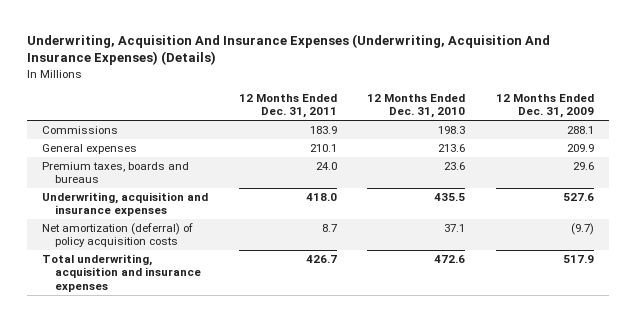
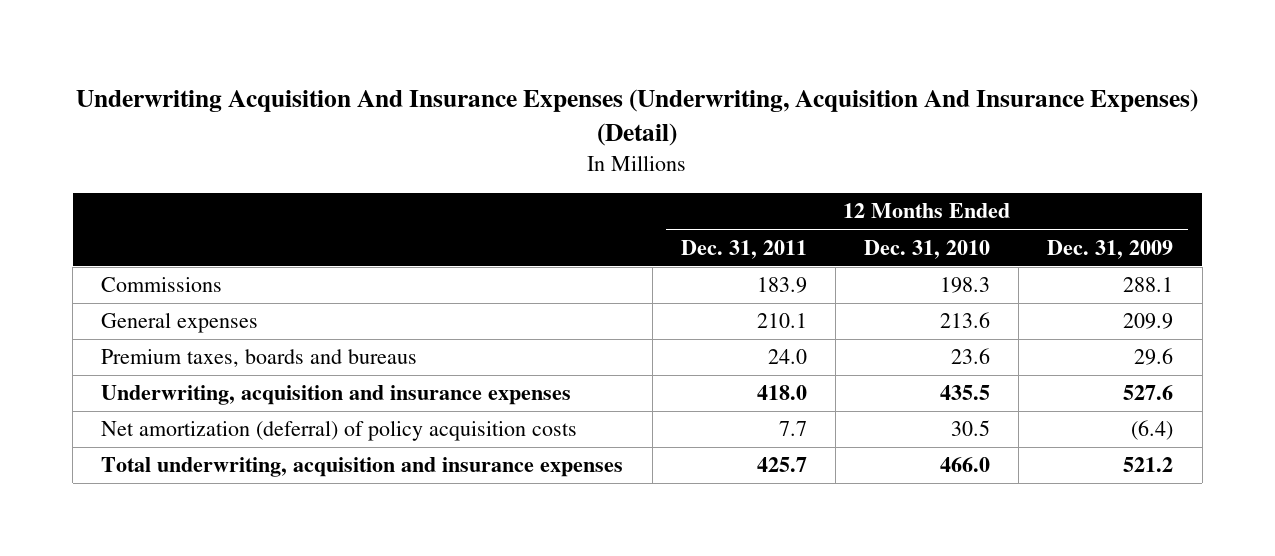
- Underwriting, Acquisition And Insurance Expenses (Underwriting, Acquisition And Insurance Expenses) (Details)
+ Underwriting Acquisition And Insurance Expenses (Underwriting, Acquisition And Insurance Expenses) (Detail)
- Net amortization (deferral) of policy acquisition costs | 8.7 | 37.1 | (9.7)
- Total underwriting, acquisition and insurance expenses | 426.7 | 472.6 | 517.9
+ Net amortization (deferral) of policy acquisition costs | 7.7 | 30.5 | (6.4)
+ Total underwriting, acquisition and insurance expenses | 425.7 | 466.0 | 521.2

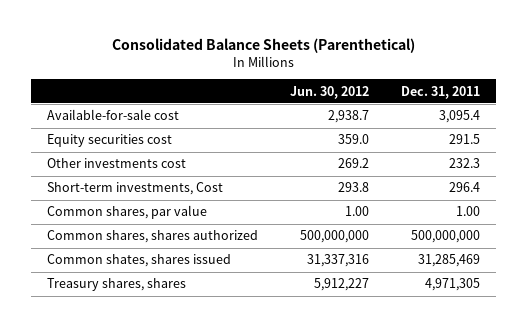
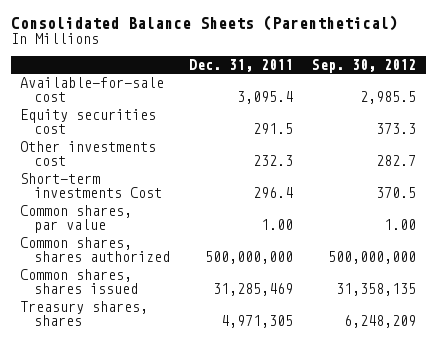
- | Jun. 30, 2012 | Dec. 31, 2011
+ | Dec. 31, 2011 | Sep. 30, 2012
- Short-term investments, Cost | 293.8 | 296.4
+ Short-term investments Cost | 296.4 | 370.5
- Common shates, shares issued | 31,337,316 | 31,285,469
+ Common shares, shares issued | 31,285,469 | 31,358,135

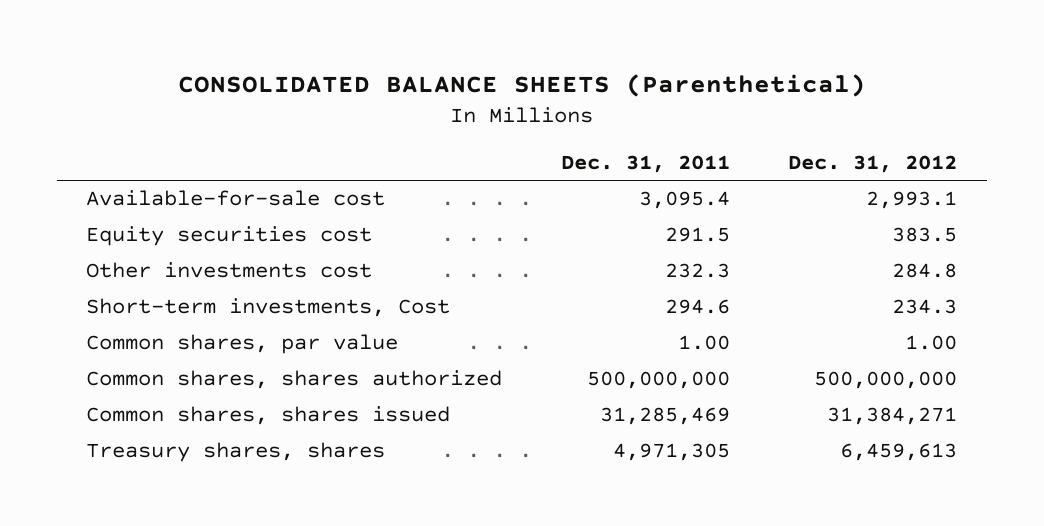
- Consolidated Balance Sheets (Parenthetical)
+ CONSOLIDATED BALANCE SHEETS (Parenthetical)
- | Dec. 31, 2011 | Sep. 30, 2012
+ | Dec. 31, 2011 | Dec. 31, 2012
- Short-term investments Cost | 296.4 | 370.5
+ Short-term investments, Cost | 294.6 | 234.3

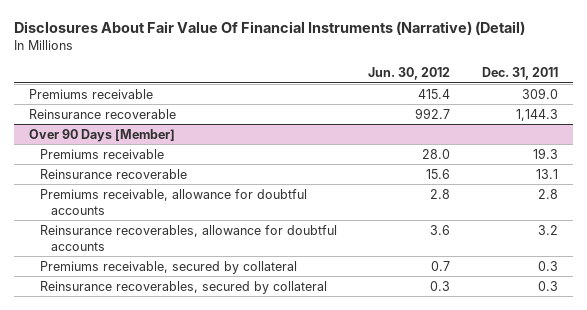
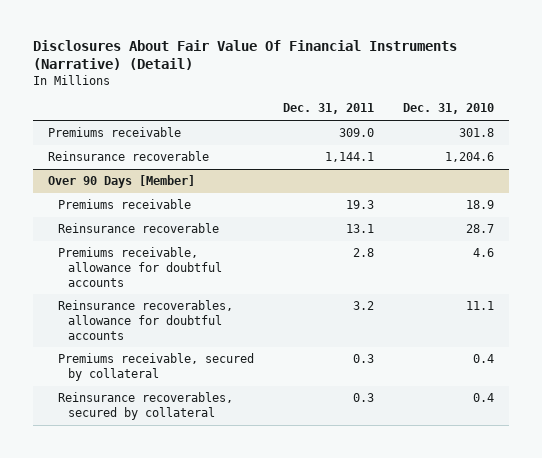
- | Jun. 30, 2012 | Dec. 31, 2011
+ | Dec. 31, 2011 | Dec. 31, 2010
- Reinsurance recoverable | 992.7 | 1,144.3
+ Reinsurance recoverable | 1,144.1 | 1,204.6

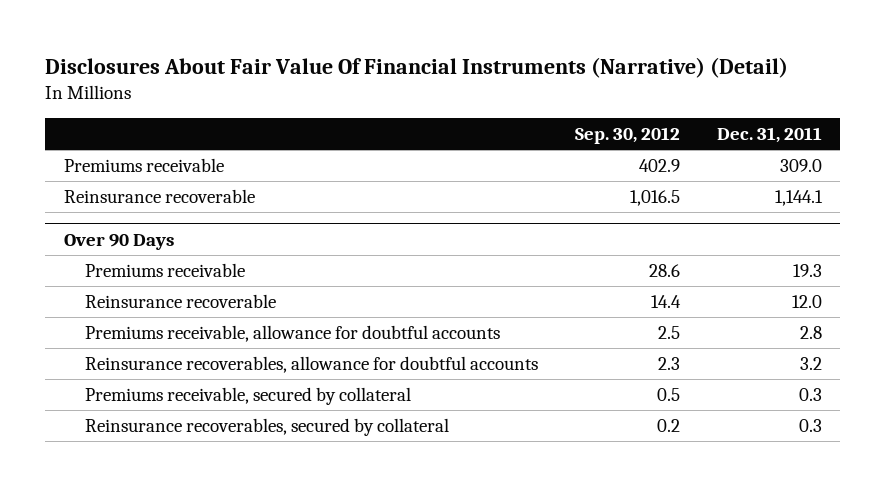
- | Dec. 31, 2011 | Dec. 31, 2010
+ | Sep. 30, 2012 | Dec. 31, 2011
- Over 90 Days [Member]
+ Over 90 Days
- Reinsurance recoverable | 13.1 | 28.7
+ Reinsurance recoverable | 14.4 | 12.0

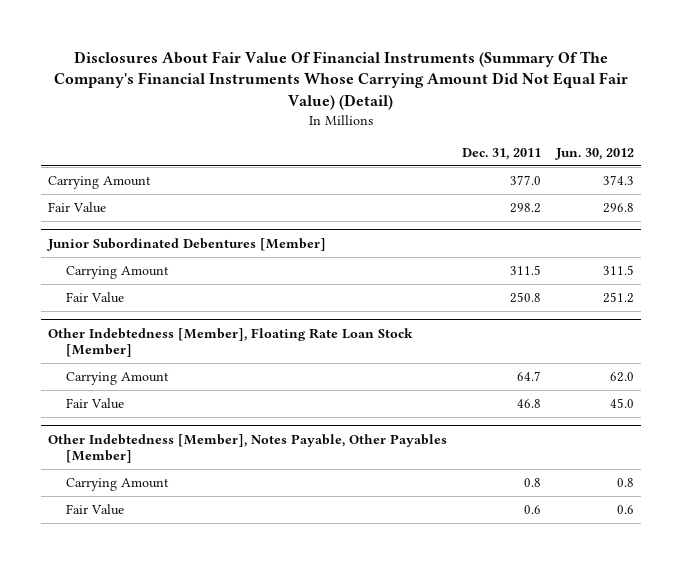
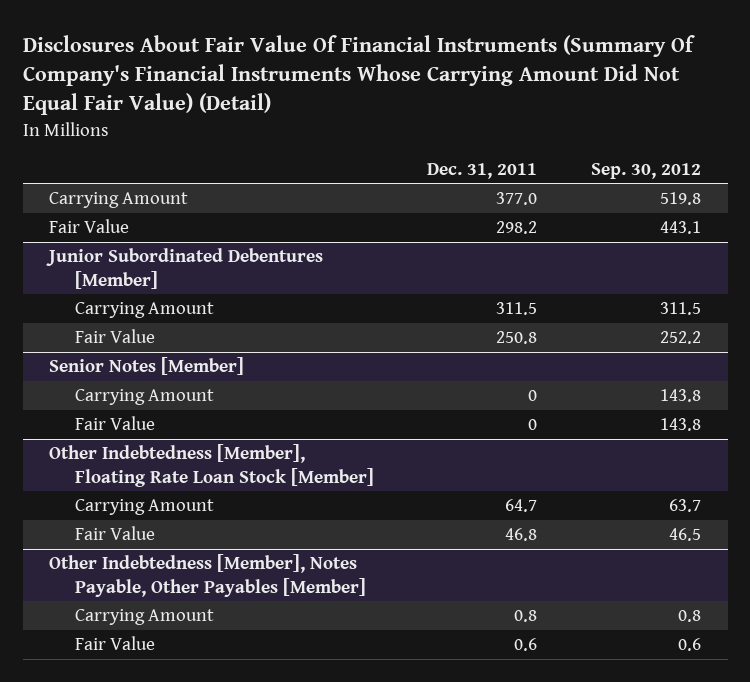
- Disclosures About Fair Value Of Financial Instruments (Summary Of The Company's Financial Instruments Whose Carrying Amount Did Not Equal Fair Value) (Detail)
+ Disclosures About Fair Value Of Financial Instruments (Summary Of Company's Financial Instruments Whose Carrying Amount Did Not Equal Fair Value) (Detail)
- | Dec. 31, 2011 | Jun. 30, 2012
+ | Dec. 31, 2011 | Sep. 30, 2012
+ Senior Notes [Member]
+ Carrying Amount | 0 | 143.8
+ Fair Value | 0 | 143.8

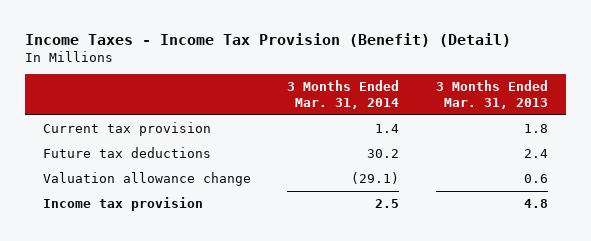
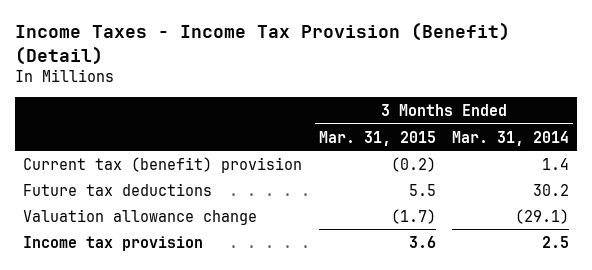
- | 3 Months Ended Mar. 31, 2014 | 3 Months Ended Mar. 31, 2013
+ | 3 Months Ended Mar. 31, 2015 | 3 Months Ended Mar. 31, 2014
- Current tax provision | 1.4 | 1.8
+ Current tax (benefit) provision | (0.2) | 1.4

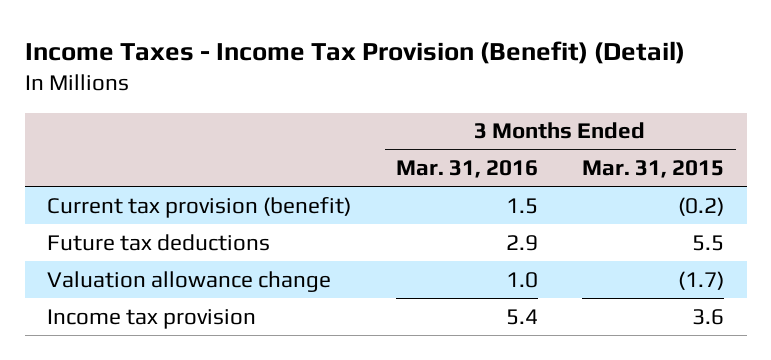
- | 3 Months Ended Mar. 31, 2015 | 3 Months Ended Mar. 31, 2014
+ | 3 Months Ended Mar. 31, 2016 | 3 Months Ended Mar. 31, 2015
- Current tax (benefit) provision | (0.2) | 1.4
+ Current tax provision (benefit) | 1.5 | (0.2)

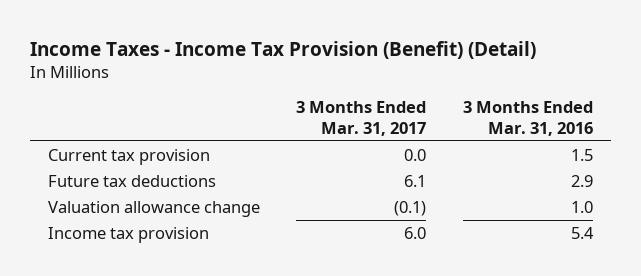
- | 3 Months Ended Mar. 31, 2016 | 3 Months Ended Mar. 31, 2015
+ | 3 Months Ended Mar. 31, 2017 | 3 Months Ended Mar. 31, 2016
- Current tax provision (benefit) | 1.5 | (0.2)
+ Current tax provision | 0.0 | 1.5

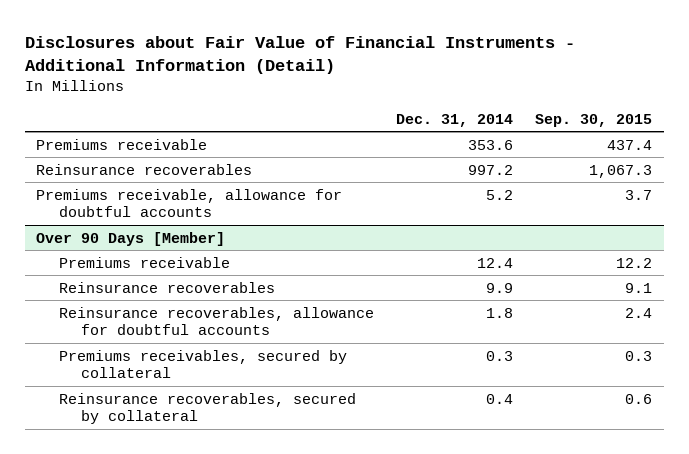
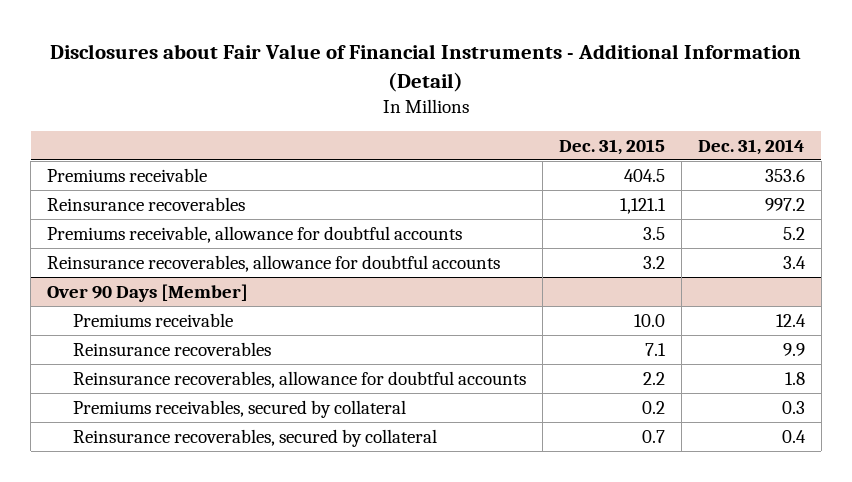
- | Dec. 31, 2014 | Sep. 30, 2015
+ | Dec. 31, 2015 | Dec. 31, 2014
+ Reinsurance recoverables, allowance for doubtful accounts | 3.2 | 3.4

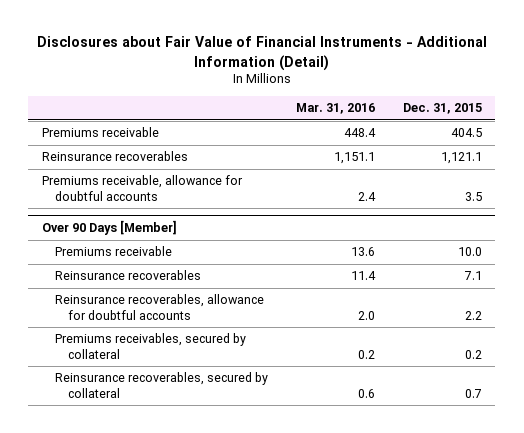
- | Dec. 31, 2015 | Dec. 31, 2014
+ | Mar. 31, 2016 | Dec. 31, 2015
- Reinsurance recoverables, allowance for doubtful accounts | 3.2 | 3.4

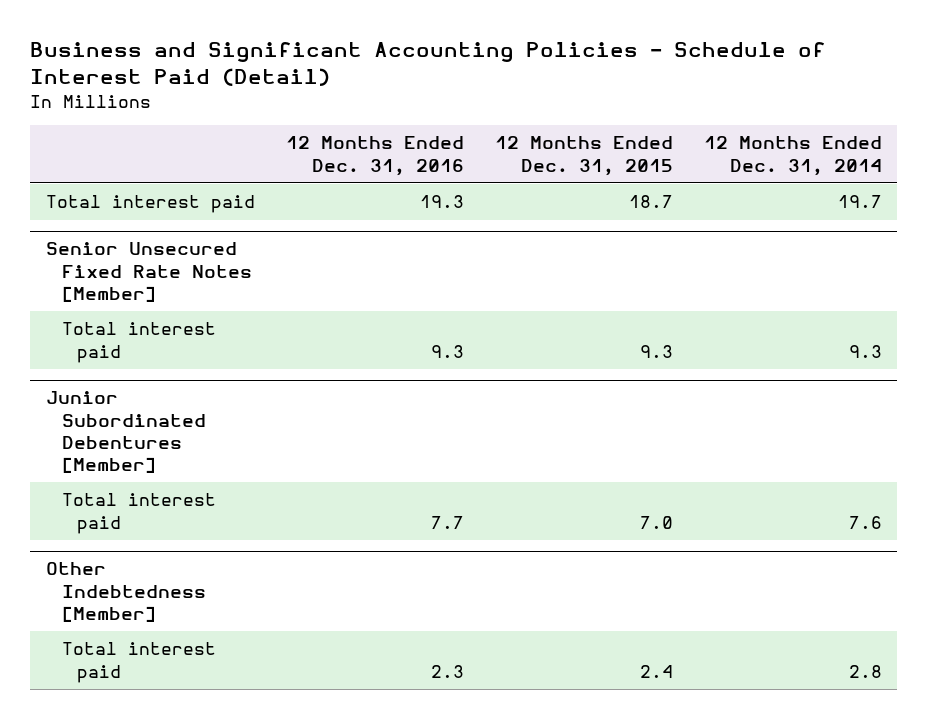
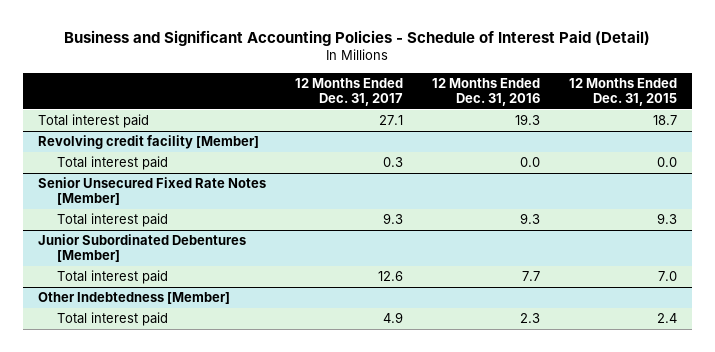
- | 12 Months Ended Dec. 31, 2016 | 12 Months Ended Dec. 31, 2015 | 12 Months Ended Dec. 31, 2014
+ | 12 Months Ended Dec. 31, 2017 | 12 Months Ended Dec. 31, 2016 | 12 Months Ended Dec. 31, 2015
+ Revolving credit facility [Member]
+ Total interest paid | 0.3 | 0.0 | 0.0

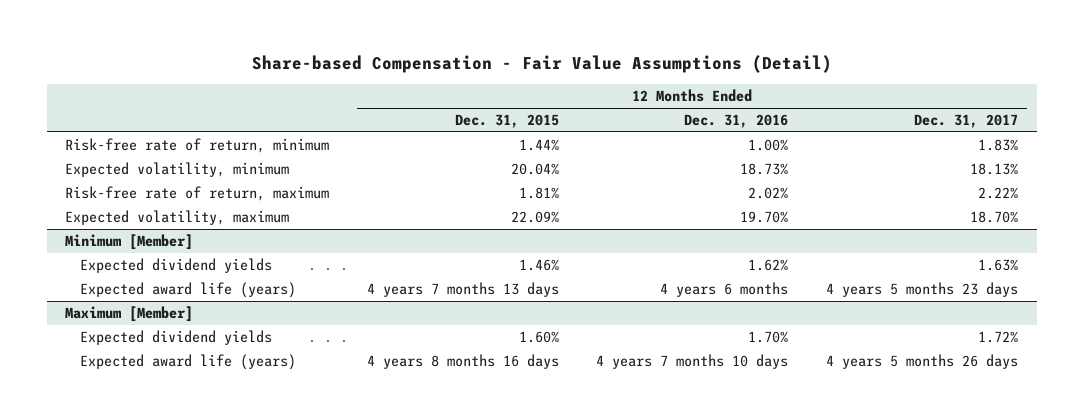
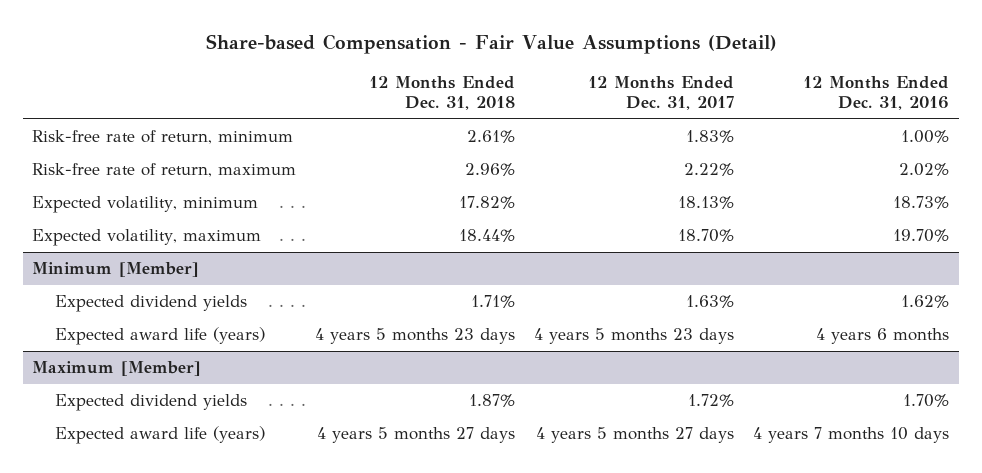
- | 12 Months Ended Dec. 31, 2015 | 12 Months Ended Dec. 31, 2016 | 12 Months Ended Dec. 31, 2017
+ | 12 Months Ended Dec. 31, 2018 | 12 Months Ended Dec. 31, 2017 | 12 Months Ended Dec. 31, 2016
moved down: Expected volatility, minimum | 17.82% | 18.13% | 18.73%
@ Maximum [Member]
- Expected award life (years) | 4 years 8 months 16 days | 4 years 7 months 10 days | 4 years 5 months 26 days
+ Expected award life (years) | 4 years 5 months 27 days | 4 years 5 months 27 days | 4 years 7 months 10 days

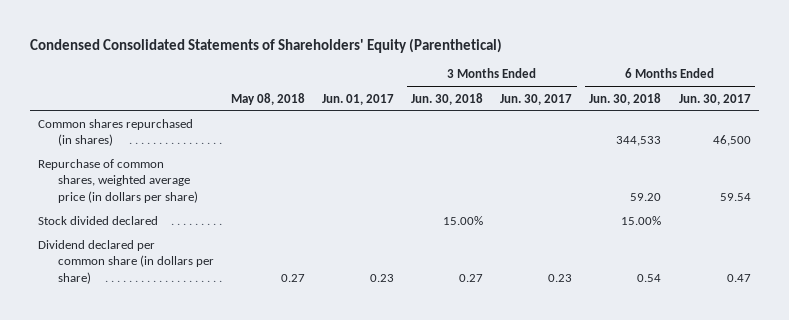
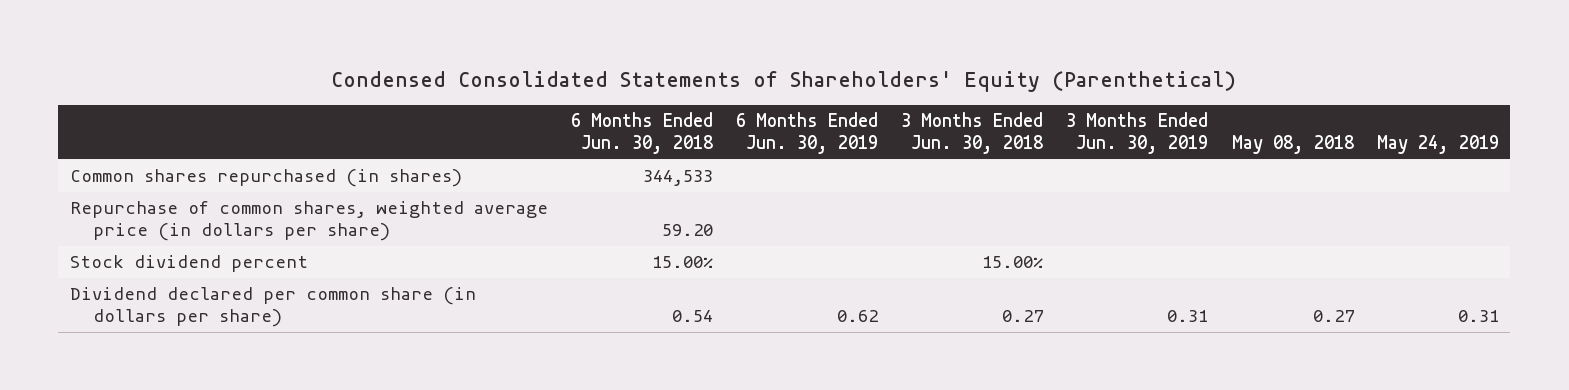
- | May 08, 2018 | Jun. 01, 2017 | 3 Months Ended Jun. 30, 2018 | 3 Months Ended Jun. 30, 2017 | 6 Months Ended Jun. 30, 2018 | 6 Months Ended Jun. 30, 2017
+ | 6 Months Ended Jun. 30, 2018 | 6 Months Ended Jun. 30, 2019 | 3 Months Ended Jun. 30, 2018 | 3 Months Ended Jun. 30, 2019 | May 08, 2018 | May 24, 2019
- Stock divided declared | | | 15.00% | | 15.00% |
+ Stock dividend percent | 15.00% | | 15.00% | | |

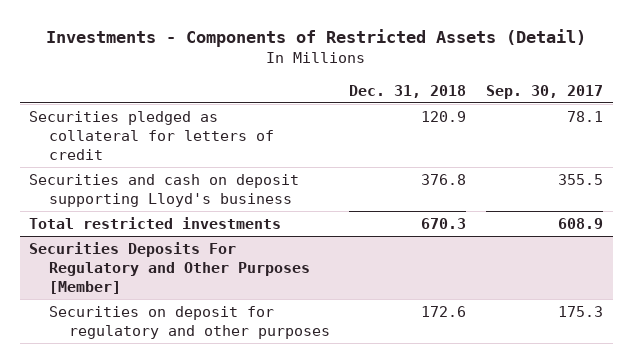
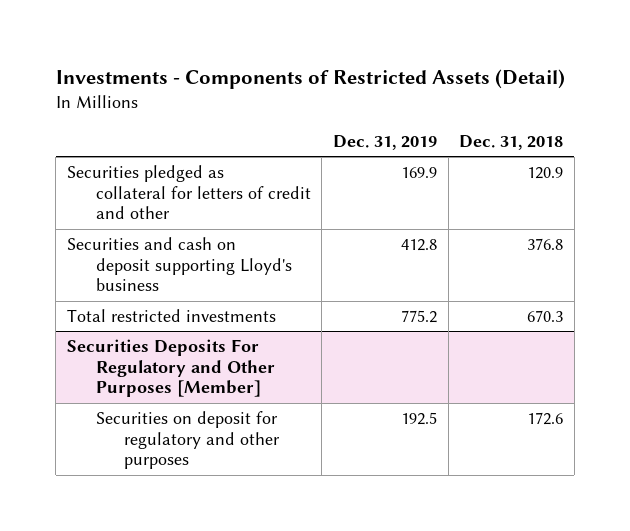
- | Dec. 31, 2018 | Sep. 30, 2017
+ | Dec. 31, 2019 | Dec. 31, 2018
- Securities pledged as collateral for letters of credit | 120.9 | 78.1
+ Securities pledged as collateral for letters of credit and other | 169.9 | 120.9

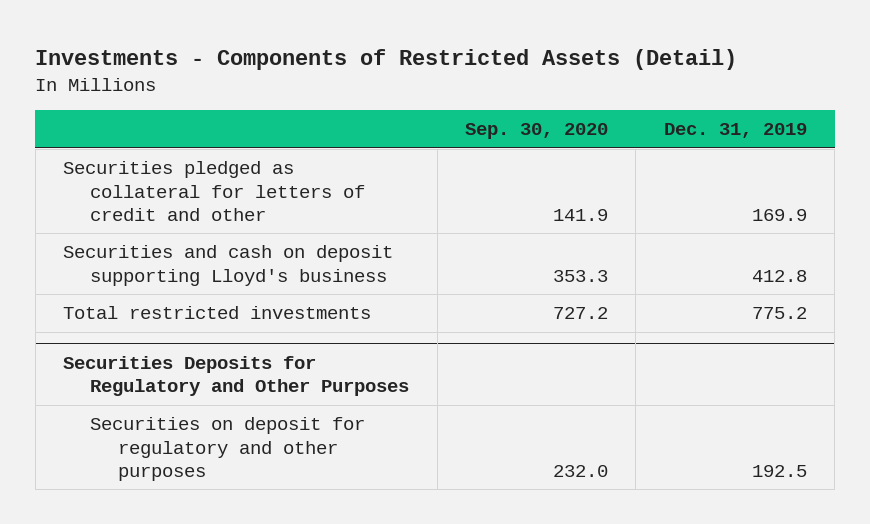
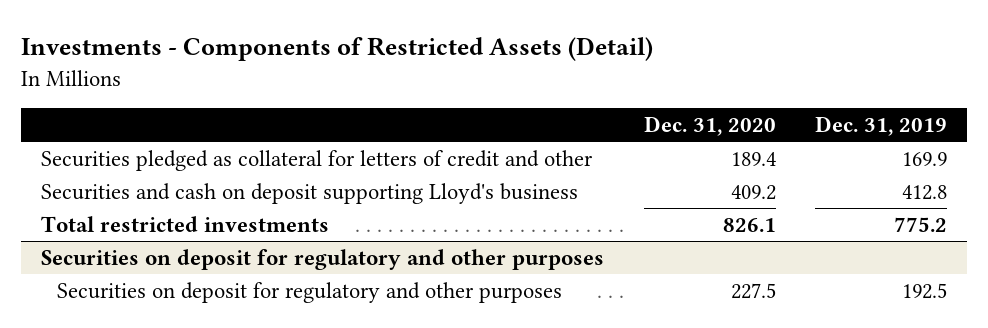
- | Sep. 30, 2020 | Dec. 31, 2019
+ | Dec. 31, 2020 | Dec. 31, 2019
- Securities Deposits for Regulatory and Other Purposes
+ Securities on deposit for regulatory and other purposes

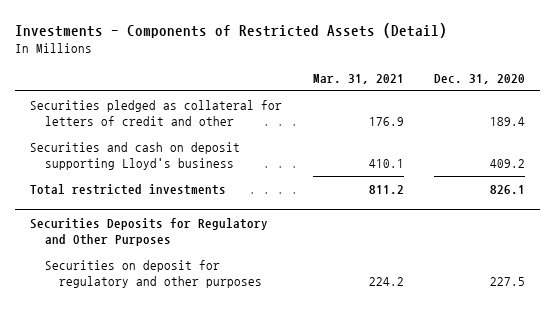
- | Dec. 31, 2020 | Dec. 31, 2019
+ | Mar. 31, 2021 | Dec. 31, 2020
- Securities on deposit for regulatory and other purposes
+ Securities Deposits for Regulatory and Other Purposes

